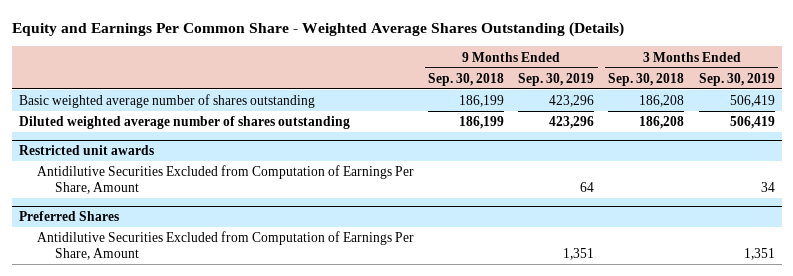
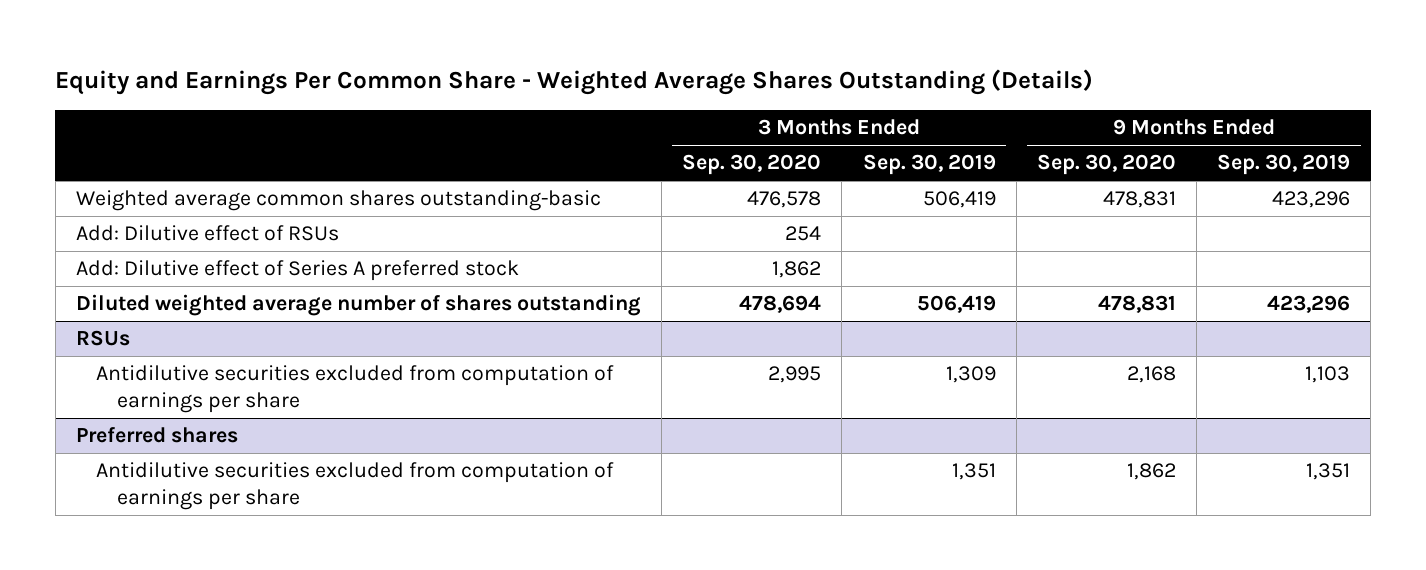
- | 9 Months Ended Sep. 30, 2018 | 9 Months Ended Sep. 30, 2019 | 3 Months Ended Sep. 30, 2018 | 3 Months Ended Sep. 30, 2019
+ | 3 Months Ended Sep. 30, 2020 | 3 Months Ended Sep. 30, 2019 | 9 Months Ended Sep. 30, 2020 | 9 Months Ended Sep. 30, 2019
- Basic weighted average number of shares outstanding | 186,199 | 423,296 | 186,208 | 506,419
+ Weighted average common shares outstanding-basic | 476,578 | 506,419 | 478,831 | 423,296
+ Add: Dilutive effect of RSUs | 254 | | |
+ Add: Dilutive effect of Series A preferred stock | 1,862 | | |
- Restricted unit awards
- Antidilutive Securities Excluded from Computation of Earnings Per Share, Amount | | 64 | | 34
- Preferred Shares
- Antidilutive Securities Excluded from Computation of Earnings Per Share, Amount | | 1,351 | | 1,351
+ RSUs
+ Antidilutive securities excluded from computation of earnings per share | 2,995 | 1,309 | 2,168 | 1,103
+ Preferred shares
+ Antidilutive securities excluded from computation of earnings per share | | 1,351 | 1,862 | 1,351

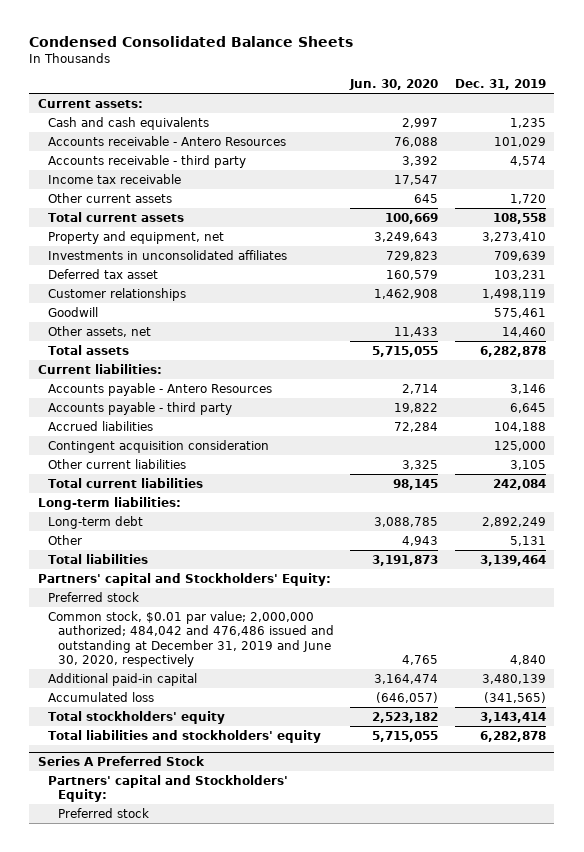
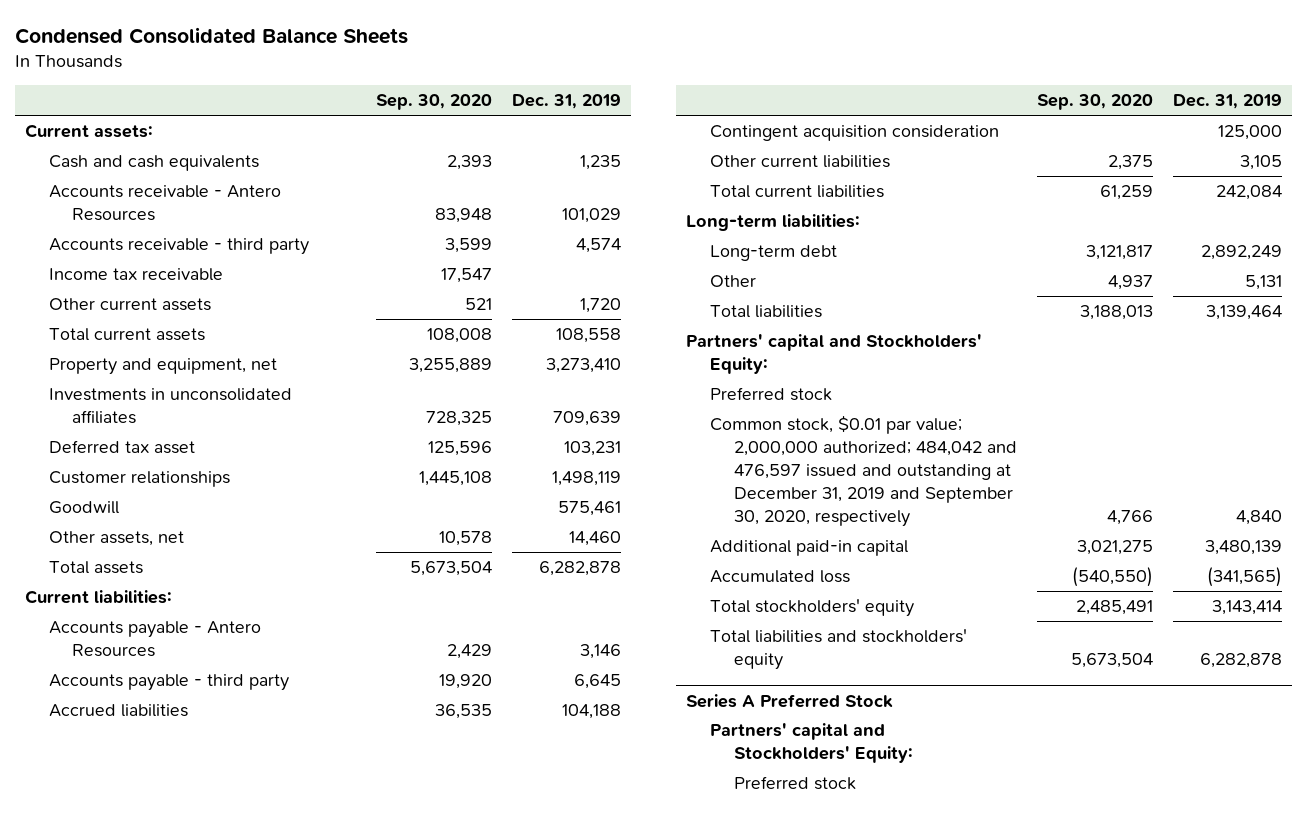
- | Jun. 30, 2020 | Dec. 31, 2019
+ | Sep. 30, 2020 | Dec. 31, 2019
- Common stock, $0.01 par value; 2,000,000 authorized; 484,042 and 476,486 issued and outstanding at December 31, 2019 and June 30, 2020, respectively | 4,765 | 4,840
+ Common stock, $0.01 par value; 2,000,000 authorized; 484,042 and 476,597 issued and outstanding at December 31, 2019 and September 30, 2020, respectively | 4,766 | 4,840

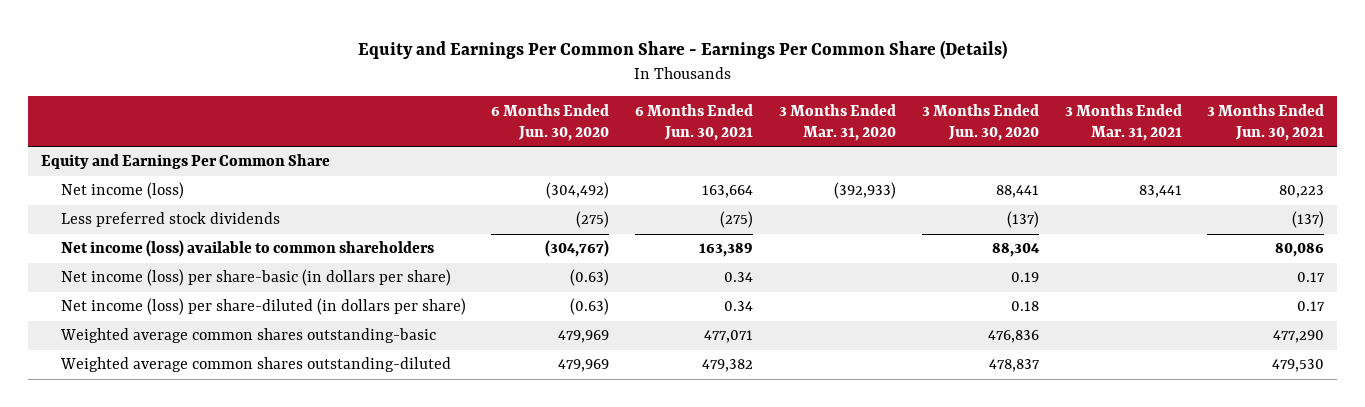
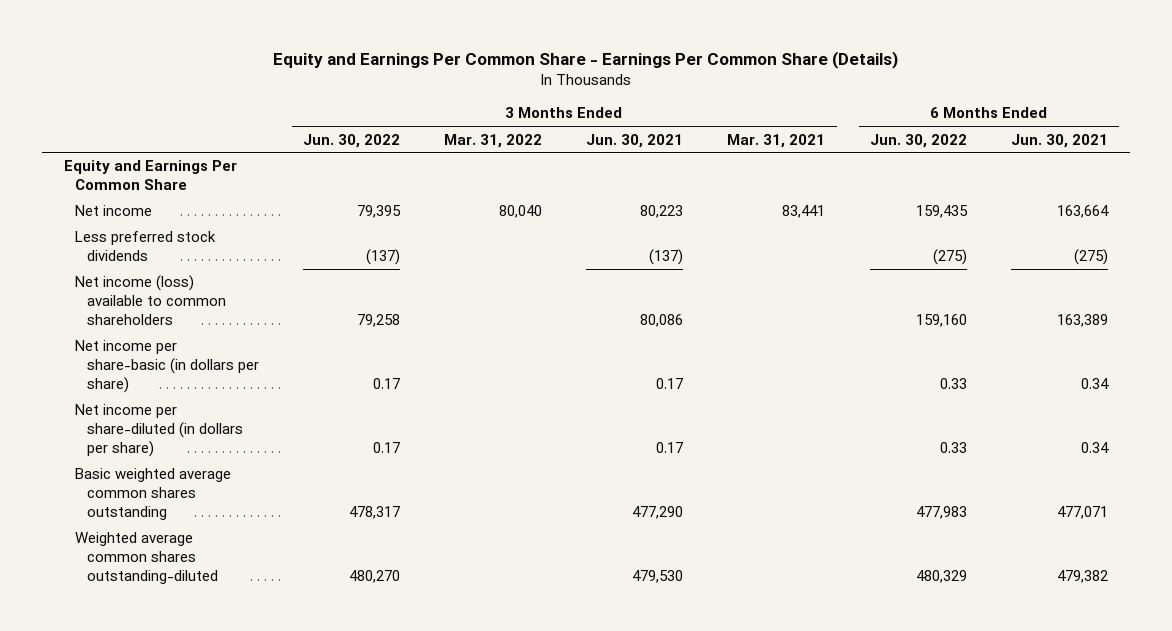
- | 6 Months Ended Jun. 30, 2020 | 6 Months Ended Jun. 30, 2021 | 3 Months Ended Mar. 31, 2020 | 3 Months Ended Jun. 30, 2020 | 3 Months Ended Mar. 31, 2021 | 3 Months Ended Jun. 30, 2021
+ | 3 Months Ended Jun. 30, 2022 | 3 Months Ended Mar. 31, 2022 | 3 Months Ended Jun. 30, 2021 | 3 Months Ended Mar. 31, 2021 | 6 Months Ended Jun. 30, 2022 | 6 Months Ended Jun. 30, 2021
- Net income (loss) | (304,492) | 163,664 | (392,933) | 88,441 | 83,441 | 80,223
+ Net income | 79,395 | 80,040 | 80,223 | 83,441 | 159,435 | 163,664
- Net income (loss) per share-basic (in dollars per share) | (0.63) | 0.34 | | 0.19 | | 0.17
- Net income (loss) per share-diluted (in dollars per share) | (0.63) | 0.34 | | 0.18 | | 0.17
- Weighted average common shares outstanding-basic | 479,969 | 477,071 | | 476,836 | | 477,290
+ Net income per share-basic (in dollars per share) | 0.17 | | 0.17 | | 0.33 | 0.34
+ Net income per share-diluted (in dollars per share) | 0.17 | | 0.17 | | 0.33 | 0.34
+ Basic weighted average common shares outstanding | 478,317 | | 477,290 | | 477,983 | 477,071

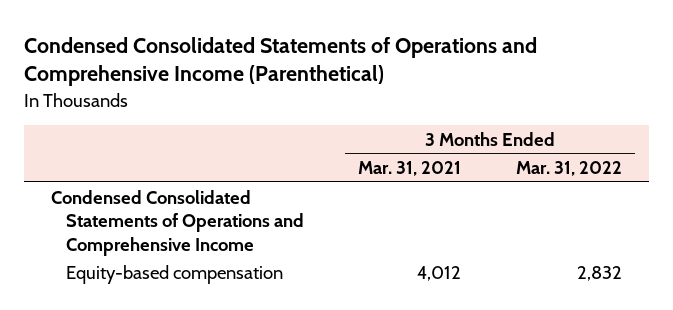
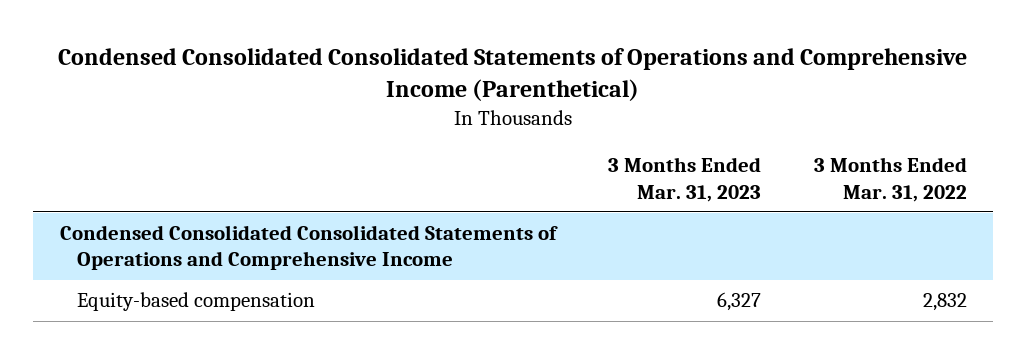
- Condensed Consolidated Statements of Operations and Comprehensive Income (Parenthetical)
+ Condensed Consolidated Consolidated Statements of Operations and Comprehensive Income (Parenthetical)
- | 3 Months Ended Mar. 31, 2021 | 3 Months Ended Mar. 31, 2022
+ | 3 Months Ended Mar. 31, 2023 | 3 Months Ended Mar. 31, 2022
- Condensed Consolidated Statements of Operations and Comprehensive Income
+ Condensed Consolidated Consolidated Statements of Operations and Comprehensive Income

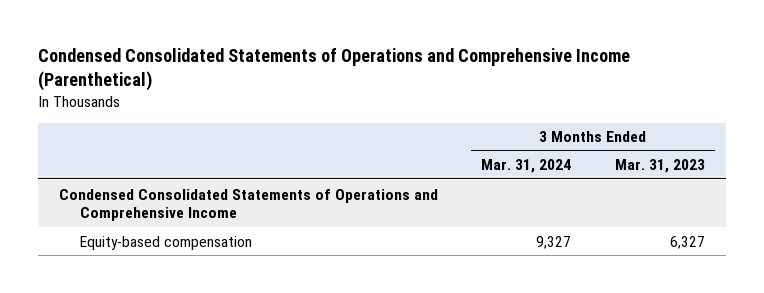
- Condensed Consolidated Consolidated Statements of Operations and Comprehensive Income (Parenthetical)
+ Condensed Consolidated Statements of Operations and Comprehensive Income (Parenthetical)
- | 3 Months Ended Mar. 31, 2023 | 3 Months Ended Mar. 31, 2022
+ | 3 Months Ended Mar. 31, 2024 | 3 Months Ended Mar. 31, 2023
- Condensed Consolidated Consolidated Statements of Operations and Comprehensive Income
+ Condensed Consolidated Statements of Operations and Comprehensive Income

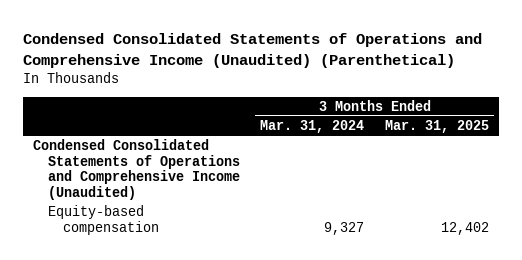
- Condensed Consolidated Statements of Operations and Comprehensive Income (Parenthetical)
+ Condensed Consolidated Statements of Operations and Comprehensive Income (Unaudited) (Parenthetical)
- | 3 Months Ended Mar. 31, 2024 | 3 Months Ended Mar. 31, 2023
+ | 3 Months Ended Mar. 31, 2024 | 3 Months Ended Mar. 31, 2025
- Condensed Consolidated Statements of Operations and Comprehensive Income
+ Condensed Consolidated Statements of Operations and Comprehensive Income (Unaudited)

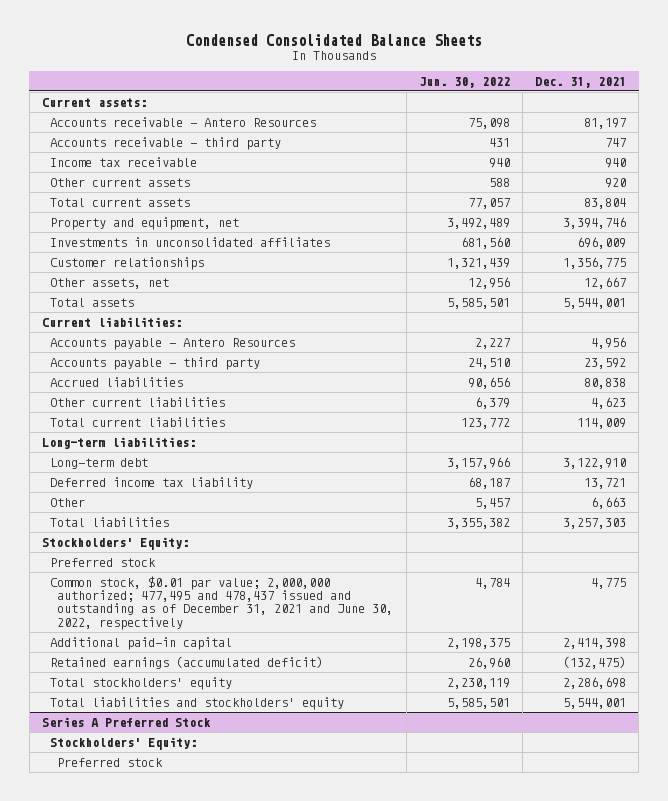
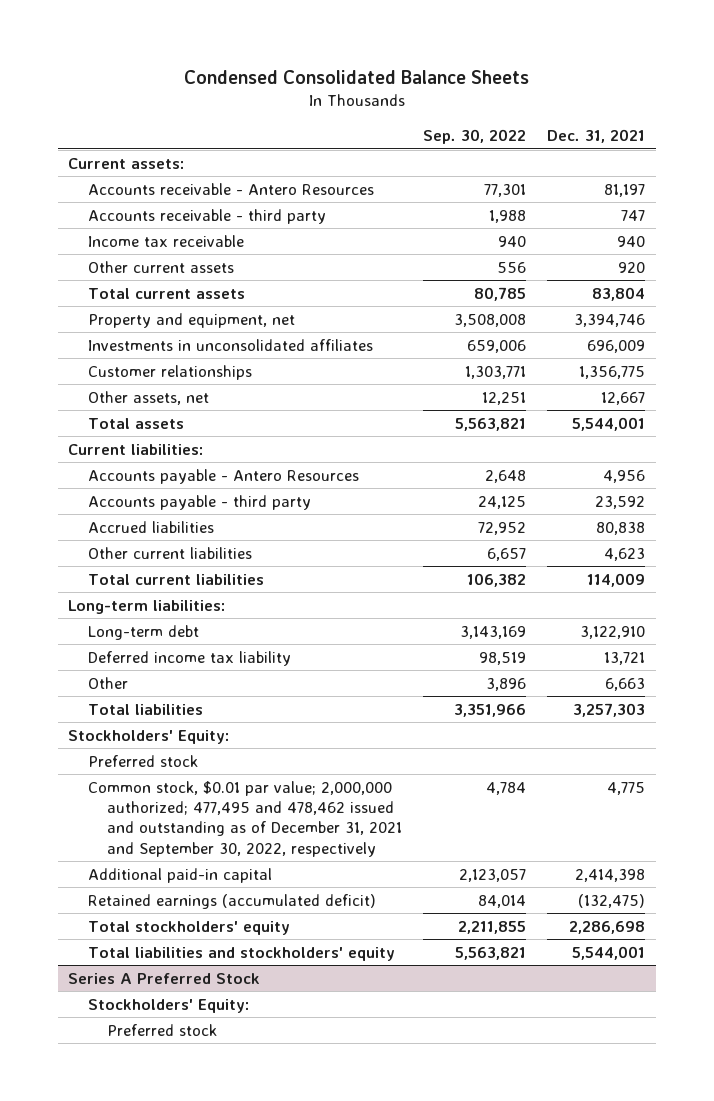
- | Jun. 30, 2022 | Dec. 31, 2021
+ | Sep. 30, 2022 | Dec. 31, 2021
- Common stock, $0.01 par value; 2,000,000 authorized; 477,495 and 478,437 issued and outstanding as of December 31, 2021 and June 30, 2022, respectively | 4,784 | 4,775
+ Common stock, $0.01 par value; 2,000,000 authorized; 477,495 and 478,462 issued and outstanding as of December 31, 2021 and September 30, 2022, respectively | 4,784 | 4,775

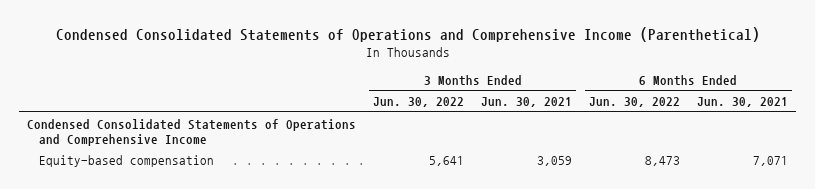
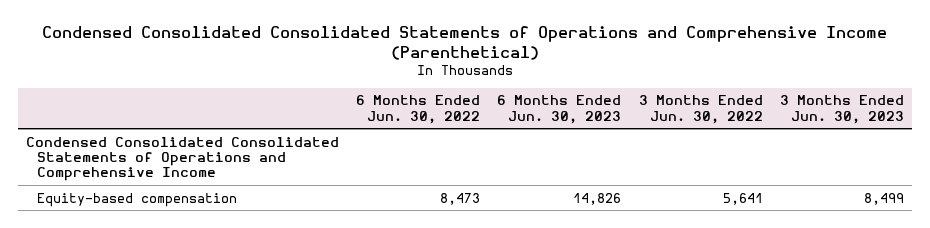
- Condensed Consolidated Statements of Operations and Comprehensive Income (Parenthetical)
+ Condensed Consolidated Consolidated Statements of Operations and Comprehensive Income (Parenthetical)
- | 3 Months Ended Jun. 30, 2022 | 3 Months Ended Jun. 30, 2021 | 6 Months Ended Jun. 30, 2022 | 6 Months Ended Jun. 30, 2021
+ | 6 Months Ended Jun. 30, 2022 | 6 Months Ended Jun. 30, 2023 | 3 Months Ended Jun. 30, 2022 | 3 Months Ended Jun. 30, 2023
- Condensed Consolidated Statements of Operations and Comprehensive Income
+ Condensed Consolidated Consolidated Statements of Operations and Comprehensive Income

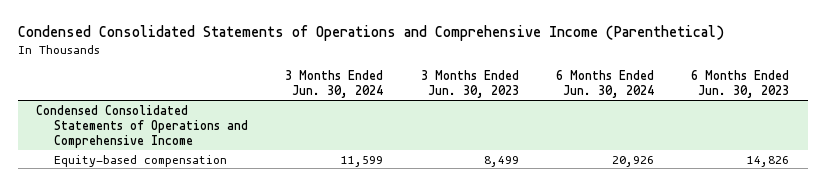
- Condensed Consolidated Consolidated Statements of Operations and Comprehensive Income (Parenthetical)
+ Condensed Consolidated Statements of Operations and Comprehensive Income (Parenthetical)
- | 6 Months Ended Jun. 30, 2022 | 6 Months Ended Jun. 30, 2023 | 3 Months Ended Jun. 30, 2022 | 3 Months Ended Jun. 30, 2023
+ | 3 Months Ended Jun. 30, 2024 | 3 Months Ended Jun. 30, 2023 | 6 Months Ended Jun. 30, 2024 | 6 Months Ended Jun. 30, 2023
- Condensed Consolidated Consolidated Statements of Operations and Comprehensive Income
+ Condensed Consolidated Statements of Operations and Comprehensive Income

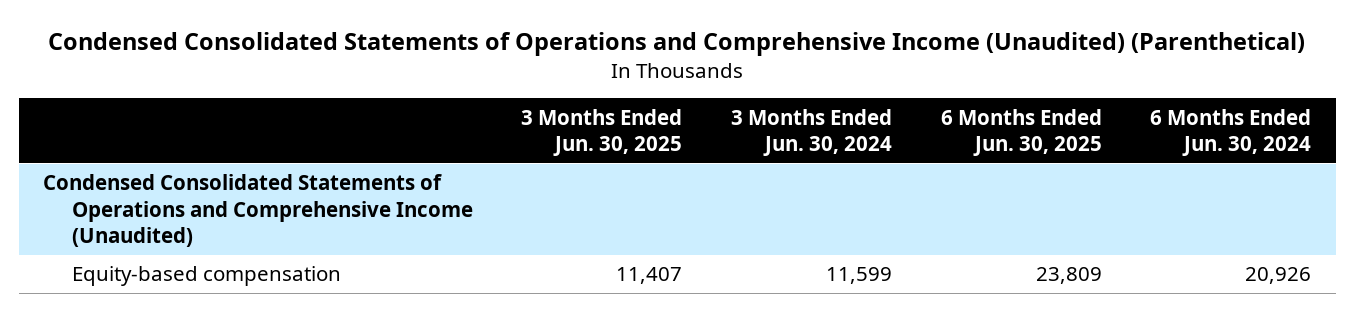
- Condensed Consolidated Statements of Operations and Comprehensive Income (Parenthetical)
+ Condensed Consolidated Statements of Operations and Comprehensive Income (Unaudited) (Parenthetical)
- | 3 Months Ended Jun. 30, 2024 | 3 Months Ended Jun. 30, 2023 | 6 Months Ended Jun. 30, 2024 | 6 Months Ended Jun. 30, 2023
+ | 3 Months Ended Jun. 30, 2025 | 3 Months Ended Jun. 30, 2024 | 6 Months Ended Jun. 30, 2025 | 6 Months Ended Jun. 30, 2024
- Condensed Consolidated Statements of Operations and Comprehensive Income
+ Condensed Consolidated Statements of Operations and Comprehensive Income (Unaudited)

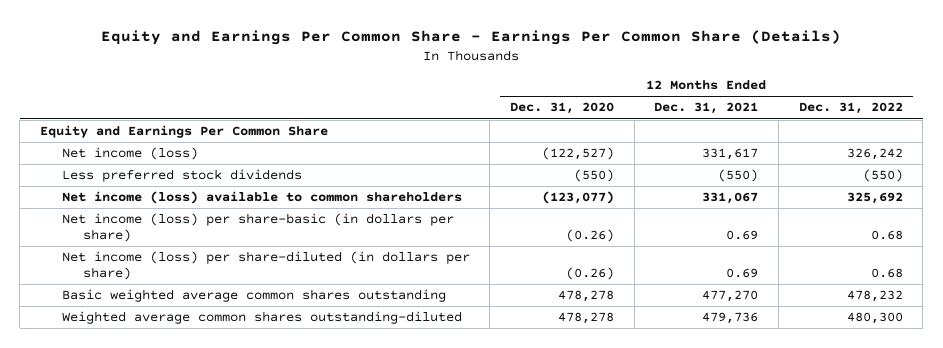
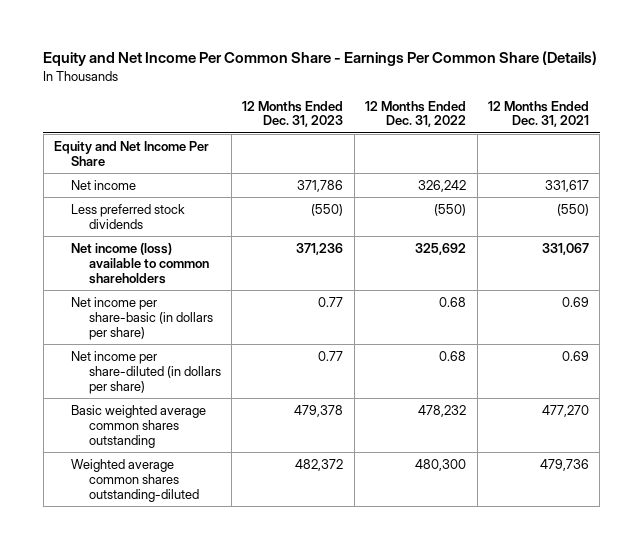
- Equity and Earnings Per Common Share - Earnings Per Common Share (Details)
+ Equity and Net Income Per Common Share - Earnings Per Common Share (Details)
- | 12 Months Ended Dec. 31, 2020 | 12 Months Ended Dec. 31, 2021 | 12 Months Ended Dec. 31, 2022
+ | 12 Months Ended Dec. 31, 2023 | 12 Months Ended Dec. 31, 2022 | 12 Months Ended Dec. 31, 2021
- Equity and Earnings Per Common Share
- Net income (loss) | (122,527) | 331,617 | 326,242
+ Equity and Net Income Per Share
+ Net income | 371,786 | 326,242 | 331,617
- Net income (loss) per share-basic (in dollars per share) | (0.26) | 0.69 | 0.68
- Net income (loss) per share-diluted (in dollars per share) | (0.26) | 0.69 | 0.68
+ Net income per share-basic (in dollars per share) | 0.77 | 0.68 | 0.69
+ Net income per share-diluted (in dollars per share) | 0.77 | 0.68 | 0.69

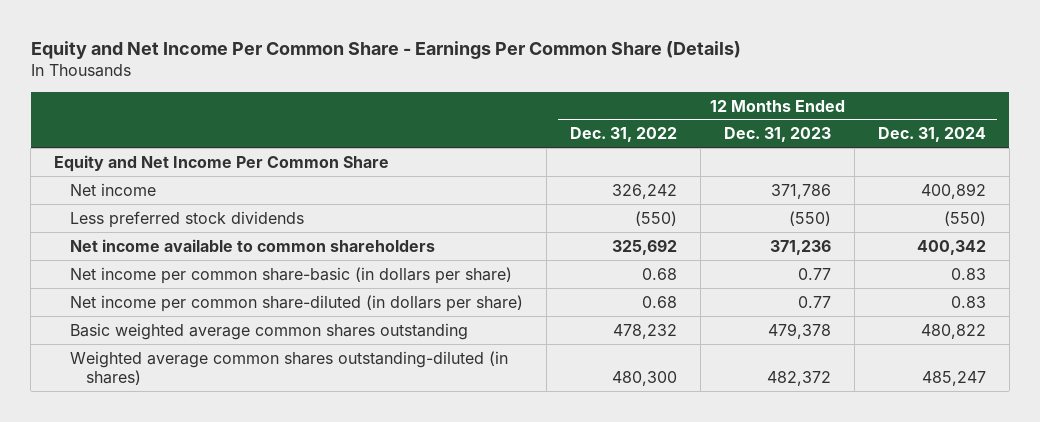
- | 12 Months Ended Dec. 31, 2023 | 12 Months Ended Dec. 31, 2022 | 12 Months Ended Dec. 31, 2021
+ | 12 Months Ended Dec. 31, 2022 | 12 Months Ended Dec. 31, 2023 | 12 Months Ended Dec. 31, 2024
- Equity and Net Income Per Share
+ Equity and Net Income Per Common Share
- Net income (loss) available to common shareholders | 371,236 | 325,692 | 331,067
- Net income per share-basic (in dollars per share) | 0.77 | 0.68 | 0.69
- Net income per share-diluted (in dollars per share) | 0.77 | 0.68 | 0.69
+ Net income available to common shareholders | 325,692 | 371,236 | 400,342
+ Net income per common share-basic (in dollars per share) | 0.68 | 0.77 | 0.83
+ Net income per common share-diluted (in dollars per share) | 0.68 | 0.77 | 0.83
- Weighted average common shares outstanding-diluted | 482,372 | 480,300 | 479,736
+ Weighted average common shares outstanding-diluted (in shares) | 480,300 | 482,372 | 485,247

